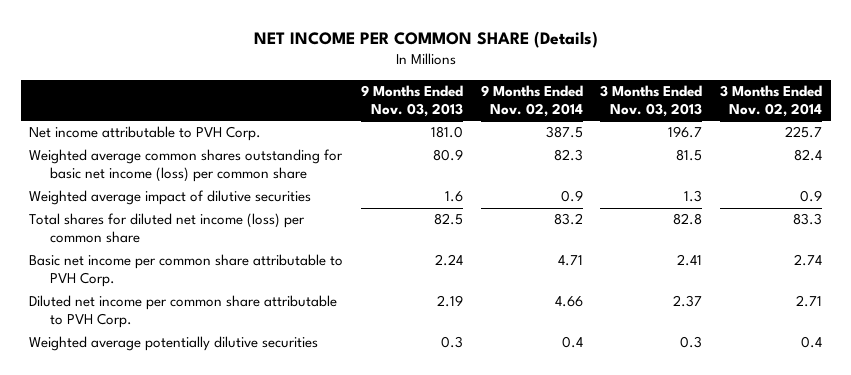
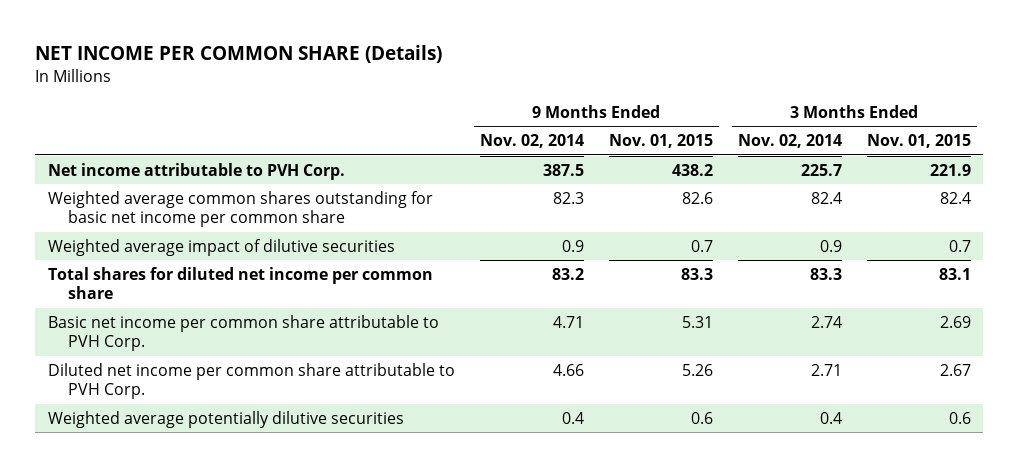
- | 9 Months Ended Nov. 03, 2013 | 9 Months Ended Nov. 02, 2014 | 3 Months Ended Nov. 03, 2013 | 3 Months Ended Nov. 02, 2014
+ | 9 Months Ended Nov. 02, 2014 | 9 Months Ended Nov. 01, 2015 | 3 Months Ended Nov. 02, 2014 | 3 Months Ended Nov. 01, 2015
- Weighted average common shares outstanding for basic net income (loss) per common share | 80.9 | 82.3 | 81.5 | 82.4
+ Weighted average common shares outstanding for basic net income per common share | 82.3 | 82.6 | 82.4 | 82.4
- Total shares for diluted net income (loss) per common share | 82.5 | 83.2 | 82.8 | 83.3
+ Total shares for diluted net income per common share | 83.2 | 83.3 | 83.3 | 83.1

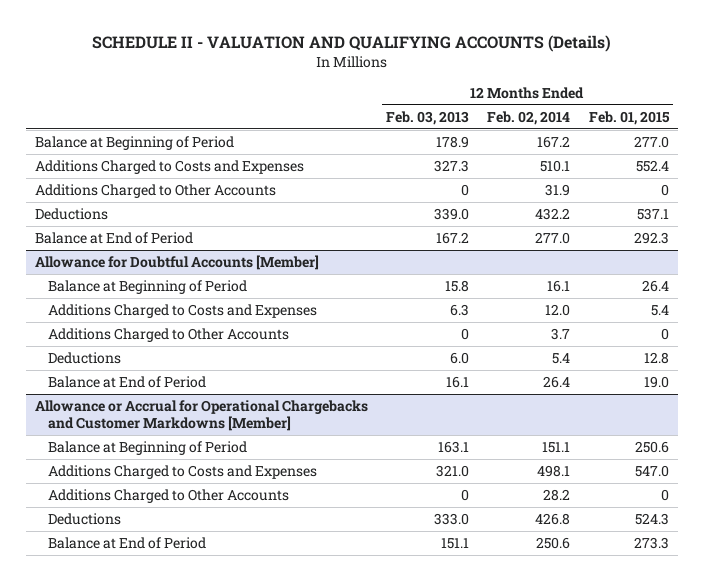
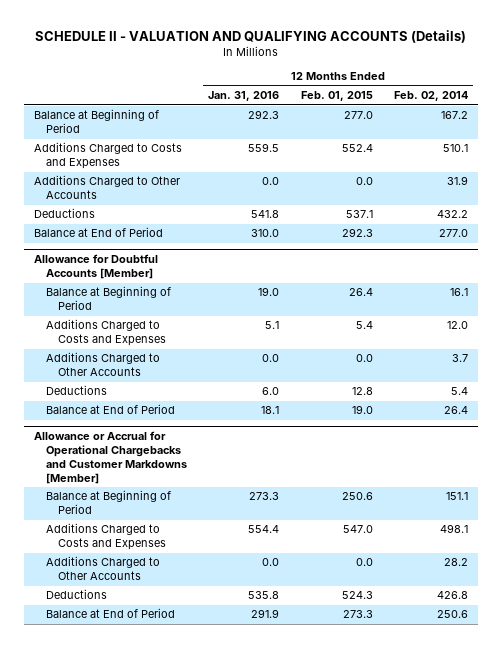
- | 12 Months Ended Feb. 03, 2013 | 12 Months Ended Feb. 02, 2014 | 12 Months Ended Feb. 01, 2015
+ | 12 Months Ended Jan. 31, 2016 | 12 Months Ended Feb. 01, 2015 | 12 Months Ended Feb. 02, 2014
- Additions Charged to Other Accounts | 0 | 31.9 | 0
+ Additions Charged to Other Accounts | 0.0 | 0.0 | 31.9
@ Allowance for Doubtful Accounts [Member]
- Additions Charged to Other Accounts | 0 | 3.7 | 0
+ Additions Charged to Other Accounts | 0.0 | 0.0 | 3.7
@ Allowance or Accrual for Operational Chargebacks and Customer Markdowns [Member]
- Additions Charged to Other Accounts | 0 | 28.2 | 0
+ Additions Charged to Other Accounts | 0.0 | 0.0 | 28.2

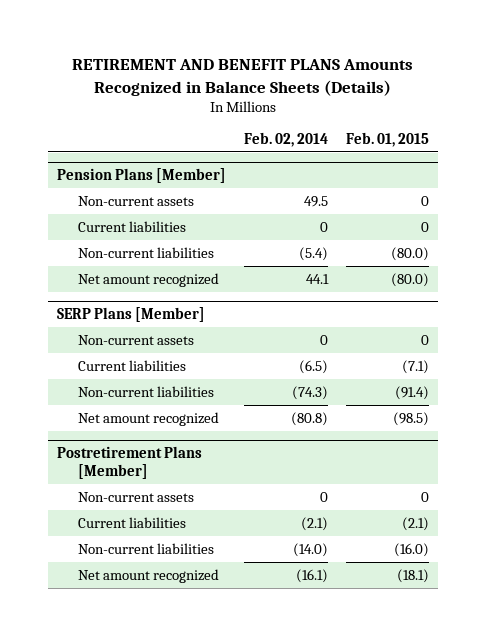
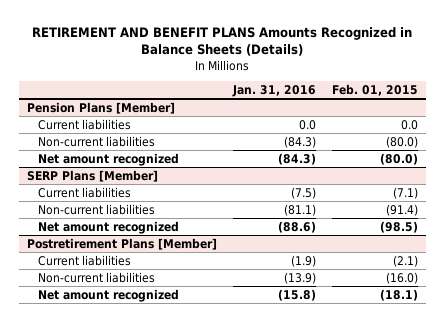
- | Feb. 02, 2014 | Feb. 01, 2015
+ | Jan. 31, 2016 | Feb. 01, 2015
@ Pension Plans [Member]
- Non-current assets | 49.5 | 0
- Current liabilities | 0 | 0
+ Current liabilities | 0.0 | 0.0
@ SERP Plans [Member]
- Non-current assets | 0 | 0
@ Postretirement Plans [Member]
- Non-current assets | 0 | 0

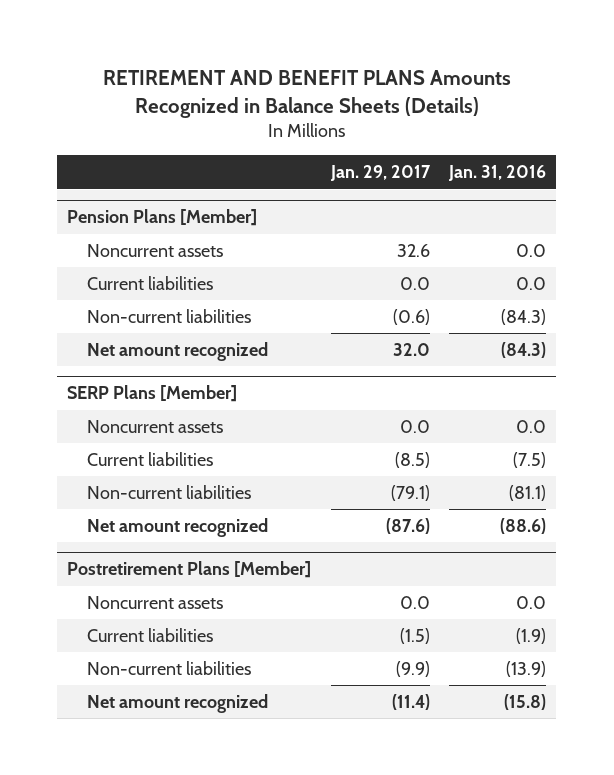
- | Jan. 31, 2016 | Feb. 01, 2015
+ | Jan. 29, 2017 | Jan. 31, 2016
@ Pension Plans [Member]
+ Noncurrent assets | 32.6 | 0.0
@ SERP Plans [Member]
+ Noncurrent assets | 0.0 | 0.0
@ Postretirement Plans [Member]
+ Noncurrent assets | 0.0 | 0.0

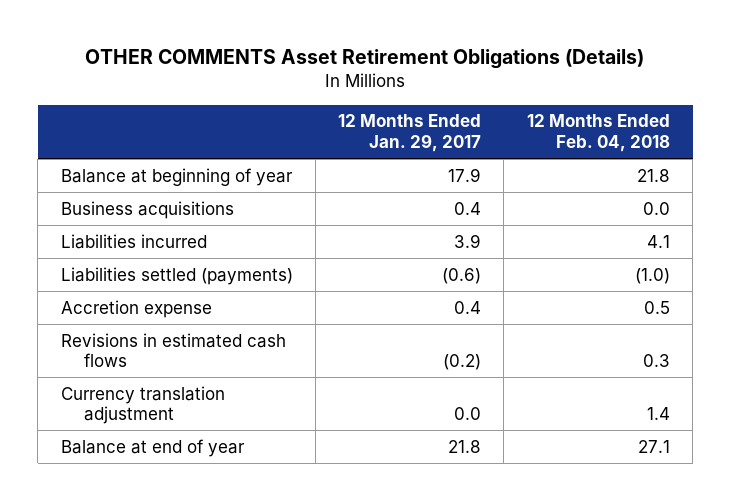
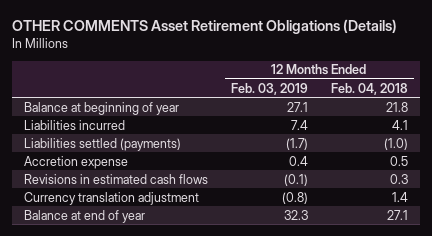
- | 12 Months Ended Jan. 29, 2017 | 12 Months Ended Feb. 04, 2018
+ | 12 Months Ended Feb. 03, 2019 | 12 Months Ended Feb. 04, 2018
- Business acquisitions | 0.4 | 0.0

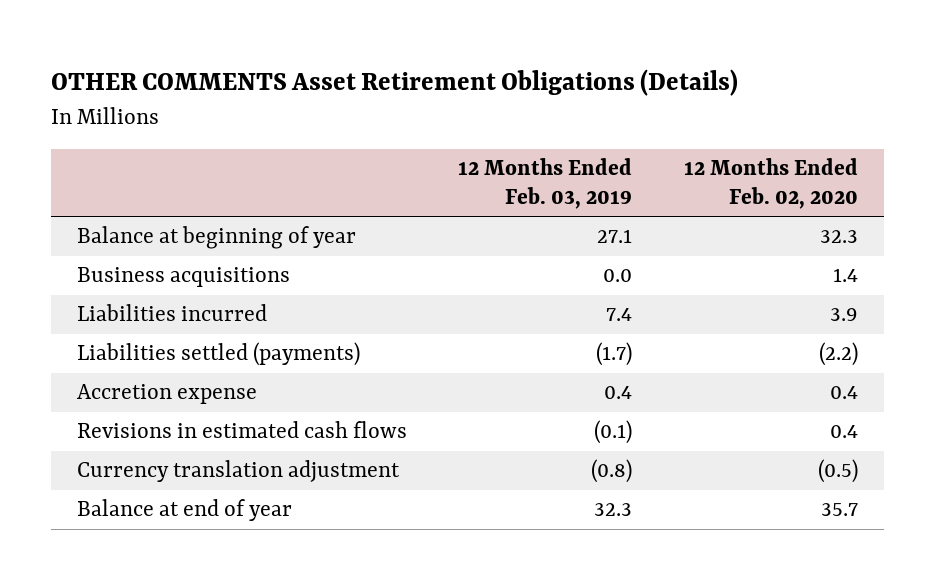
- | 12 Months Ended Feb. 03, 2019 | 12 Months Ended Feb. 04, 2018
+ | 12 Months Ended Feb. 03, 2019 | 12 Months Ended Feb. 02, 2020
+ Business acquisitions | 0.0 | 1.4

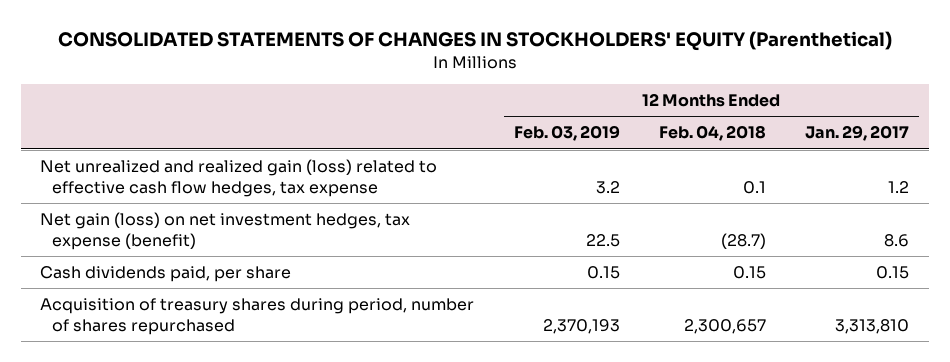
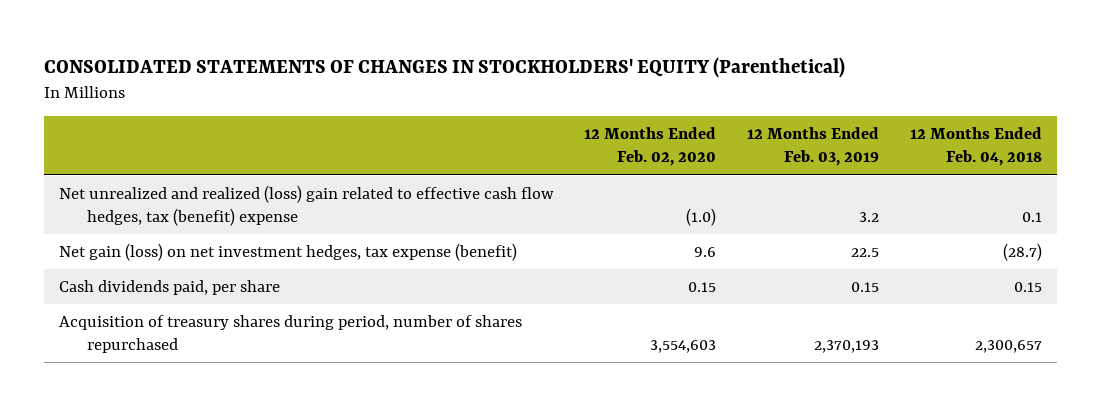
- | 12 Months Ended Feb. 03, 2019 | 12 Months Ended Feb. 04, 2018 | 12 Months Ended Jan. 29, 2017
+ | 12 Months Ended Feb. 02, 2020 | 12 Months Ended Feb. 03, 2019 | 12 Months Ended Feb. 04, 2018
- Net unrealized and realized gain (loss) related to effective cash flow hedges, tax expense | 3.2 | 0.1 | 1.2
+ Net unrealized and realized (loss) gain related to effective cash flow hedges, tax (benefit) expense | (1.0) | 3.2 | 0.1

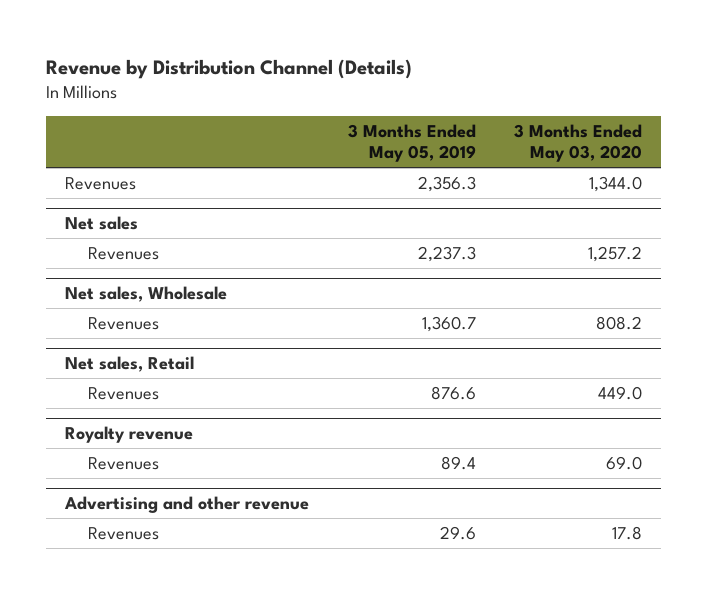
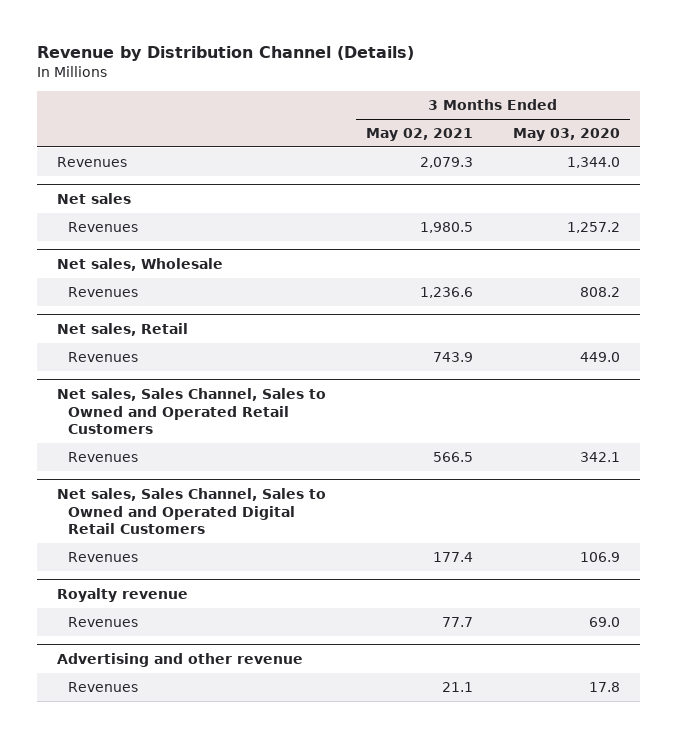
- | 3 Months Ended May 05, 2019 | 3 Months Ended May 03, 2020
+ | 3 Months Ended May 02, 2021 | 3 Months Ended May 03, 2020
+ Net sales, Sales Channel, Sales to Owned and Operated Retail Customers
+ Revenues | 566.5 | 342.1
+ Net sales, Sales Channel, Sales to Owned and Operated Digital Retail Customers
+ Revenues | 177.4 | 106.9

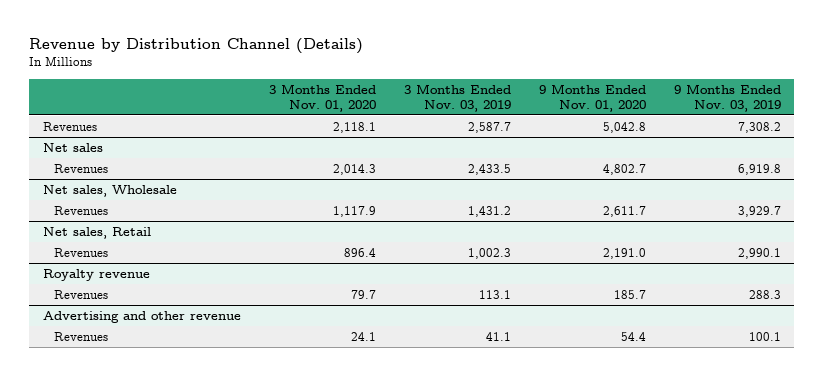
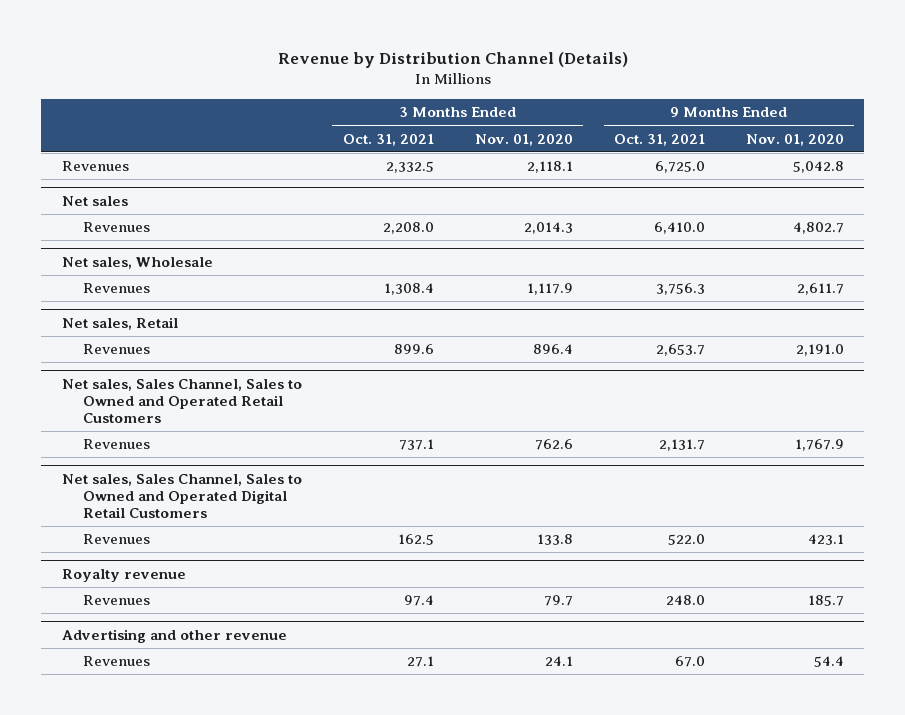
- | 3 Months Ended Nov. 01, 2020 | 3 Months Ended Nov. 03, 2019 | 9 Months Ended Nov. 01, 2020 | 9 Months Ended Nov. 03, 2019
+ | 3 Months Ended Oct. 31, 2021 | 3 Months Ended Nov. 01, 2020 | 9 Months Ended Oct. 31, 2021 | 9 Months Ended Nov. 01, 2020
+ Net sales, Sales Channel, Sales to Owned and Operated Retail Customers
+ Revenues | 737.1 | 762.6 | 2,131.7 | 1,767.9
+ Net sales, Sales Channel, Sales to Owned and Operated Digital Retail Customers
+ Revenues | 162.5 | 133.8 | 522.0 | 423.1

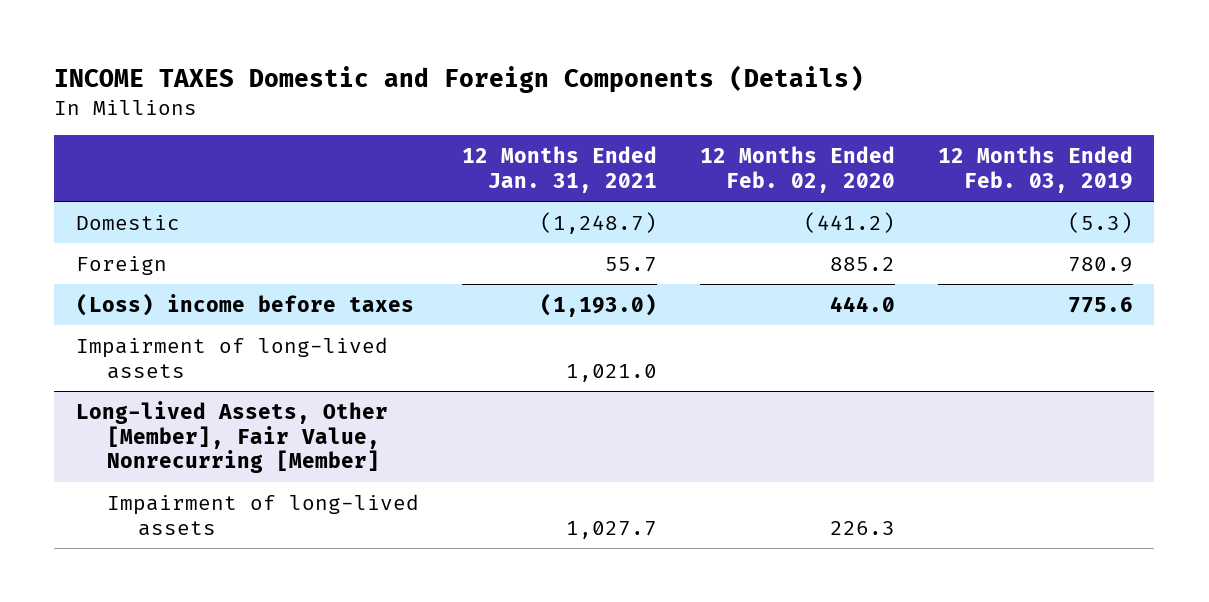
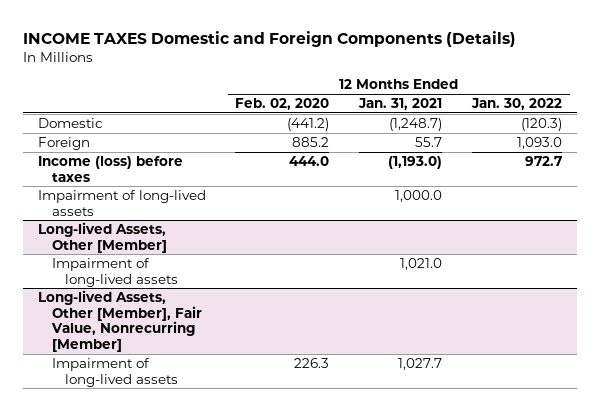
- | 12 Months Ended Jan. 31, 2021 | 12 Months Ended Feb. 02, 2020 | 12 Months Ended Feb. 03, 2019
+ | 12 Months Ended Feb. 02, 2020 | 12 Months Ended Jan. 31, 2021 | 12 Months Ended Jan. 30, 2022
- (Loss) income before taxes | (1,193.0) | 444.0 | 775.6
+ Income (loss) before taxes | 444.0 | (1,193.0) | 972.7
+ Impairment of long-lived assets | | 1,000.0 |
+ Long-lived Assets, Other [Member]

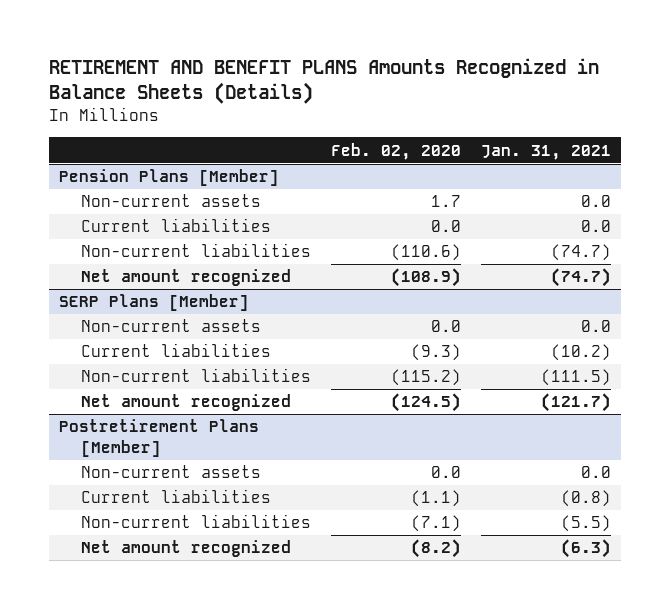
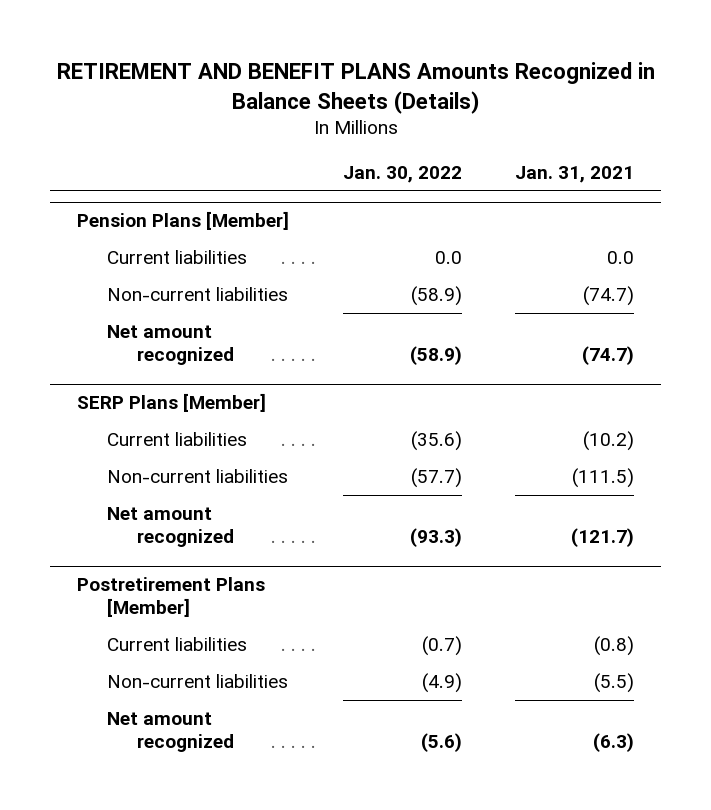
- | Feb. 02, 2020 | Jan. 31, 2021
+ | Jan. 30, 2022 | Jan. 31, 2021
@ Pension Plans [Member]
- Non-current assets | 1.7 | 0.0
@ SERP Plans [Member]
- Non-current assets | 0.0 | 0.0
@ Postretirement Plans [Member]
- Non-current assets | 0.0 | 0.0

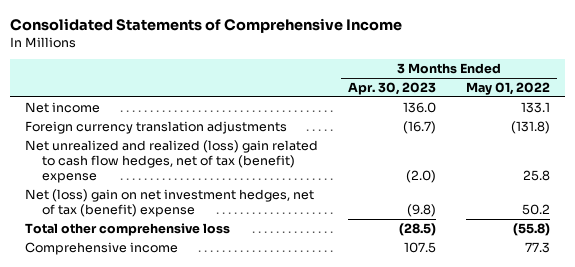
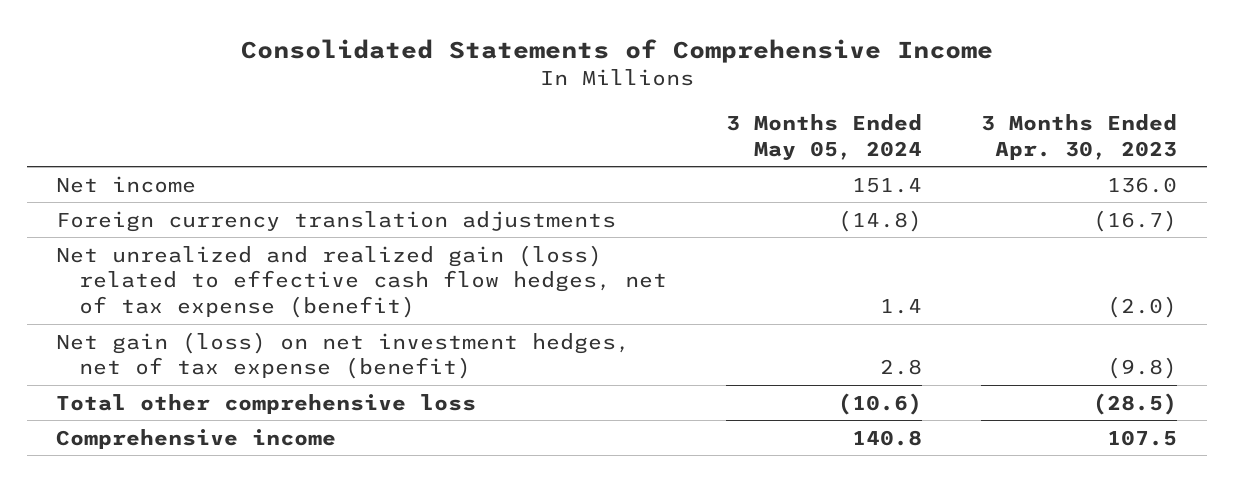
- | 3 Months Ended Apr. 30, 2023 | 3 Months Ended May 01, 2022
+ | 3 Months Ended May 05, 2024 | 3 Months Ended Apr. 30, 2023
- Net unrealized and realized (loss) gain related to cash flow hedges, net of tax (benefit) expense | (2.0) | 25.8
- Net (loss) gain on net investment hedges, net of tax (benefit) expense | (9.8) | 50.2
+ Net unrealized and realized gain (loss) related to effective cash flow hedges, net of tax expense (benefit) | 1.4 | (2.0)
+ Net gain (loss) on net investment hedges, net of tax expense (benefit) | 2.8 | (9.8)

